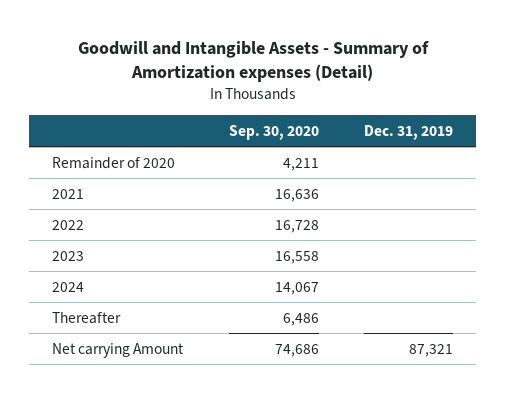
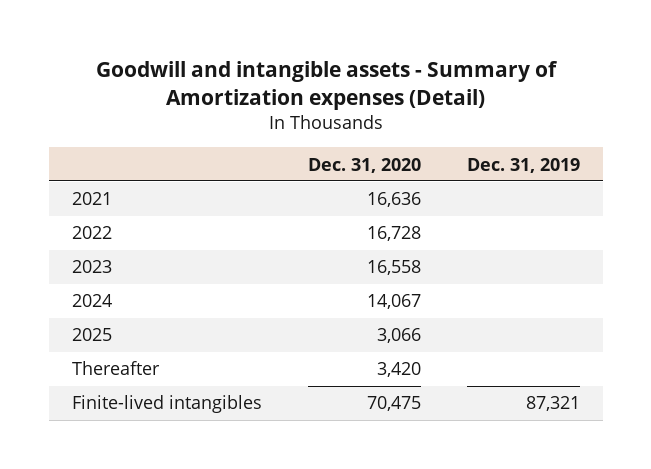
- Goodwill and Intangible Assets - Summary of Amortization expenses (Detail)
+ Goodwill and intangible assets - Summary of Amortization expenses (Detail)
- | Sep. 30, 2020 | Dec. 31, 2019
+ | Dec. 31, 2020 | Dec. 31, 2019
- Remainder of 2020 | 4,211 |
+ 2025 | 3,066 |
- Net carrying Amount | 74,686 | 87,321
+ Finite-lived intangibles | 70,475 | 87,321

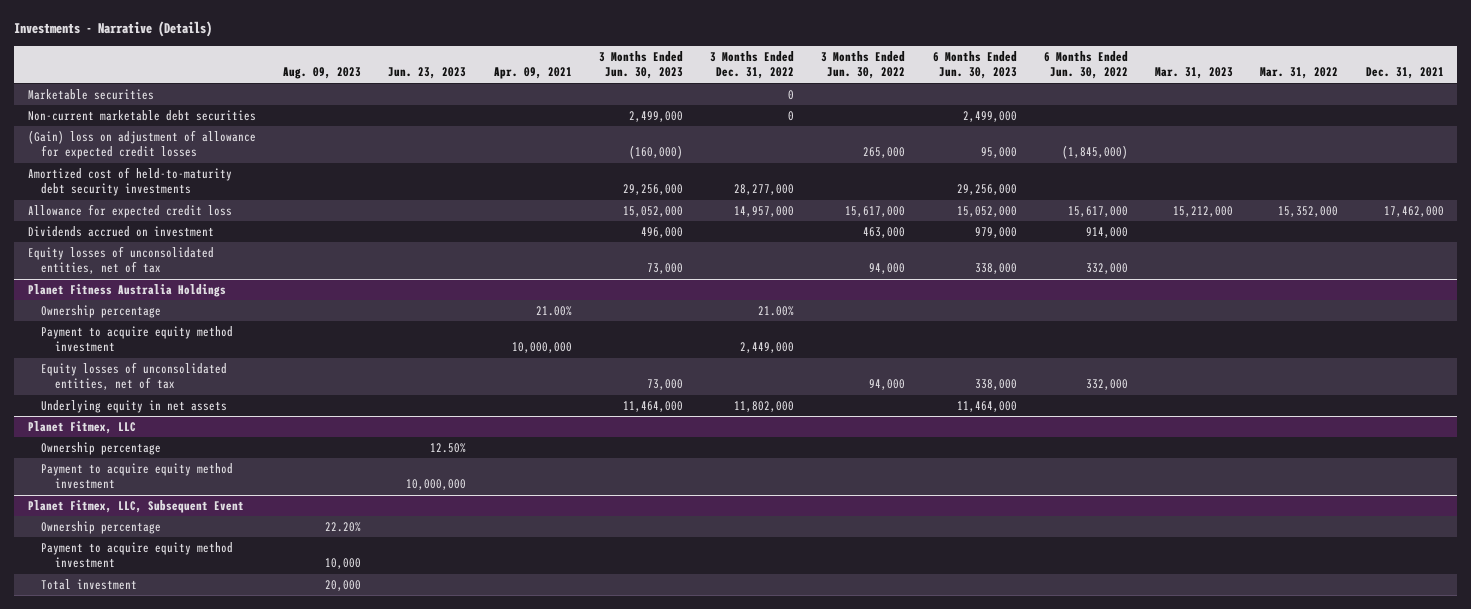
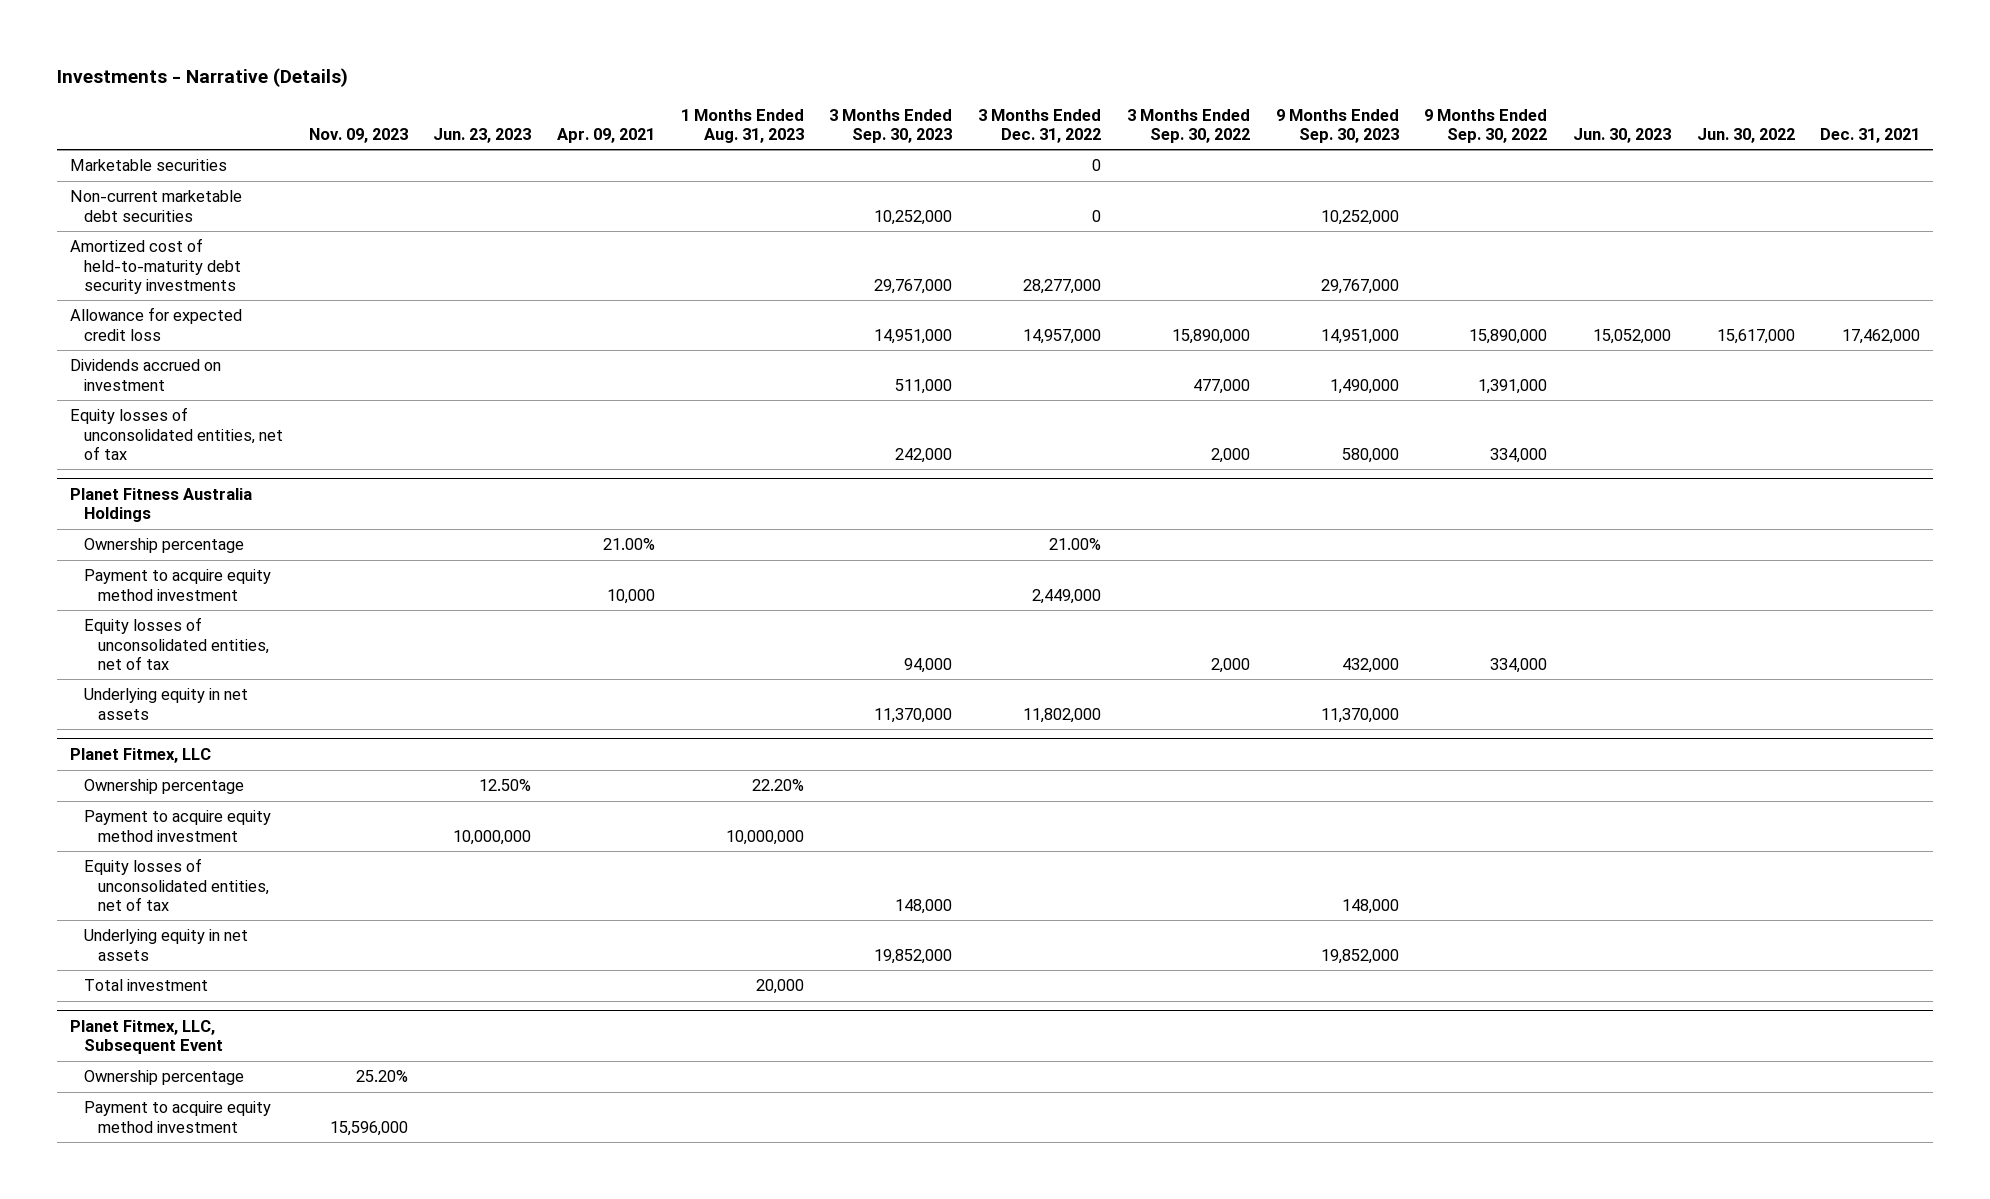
- | Aug. 09, 2023 | Jun. 23, 2023 | Apr. 09, 2021 | 3 Months Ended Jun. 30, 2023 | 3 Months Ended Dec. 31, 2022 | 3 Months Ended Jun. 30, 2022 | 6 Months Ended Jun. 30, 2023 | 6 Months Ended Jun. 30, 2022 | Mar. 31, 2023 | Mar. 31, 2022 | Dec. 31, 2021
+ | Nov. 09, 2023 | Jun. 23, 2023 | Apr. 09, 2021 | 1 Months Ended Aug. 31, 2023 | 3 Months Ended Sep. 30, 2023 | 3 Months Ended Dec. 31, 2022 | 3 Months Ended Sep. 30, 2022 | 9 Months Ended Sep. 30, 2023 | 9 Months Ended Sep. 30, 2022 | Jun. 30, 2023 | Jun. 30, 2022 | Dec. 31, 2021
- (Gain) loss on adjustment of allowance for expected credit losses | | | | (160,000) | | 265,000 | 95,000 | (1,845,000) | | |
@ Planet Fitness Australia Holdings
- Payment to acquire equity method investment | | | 10,000,000 | | 2,449,000 | | | | | |
+ Payment to acquire equity method investment | | | 10,000 | | | 2,449,000 | | | | | |
@ Planet Fitmex, LLC
+ Equity losses of unconsolidated entities, net of tax | | | | | 148,000 | | | 148,000 | | | |
+ Underlying equity in net assets | | | | | 19,852,000 | | | 19,852,000 | | | |
+ Total investment | | | | 20,000 | | | | | | | |
@ Planet Fitmex, LLC, Subsequent Event
- Total investment | 20,000 | | | | | | | | | |

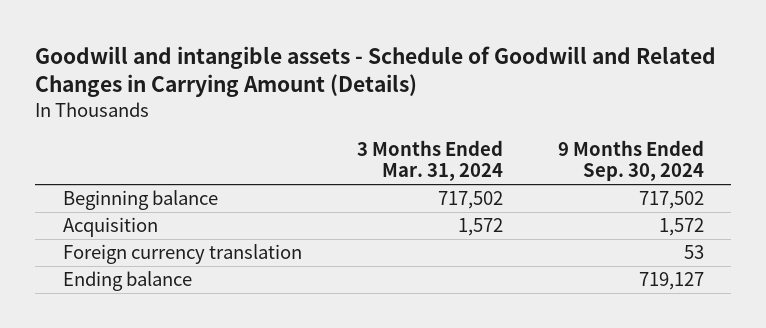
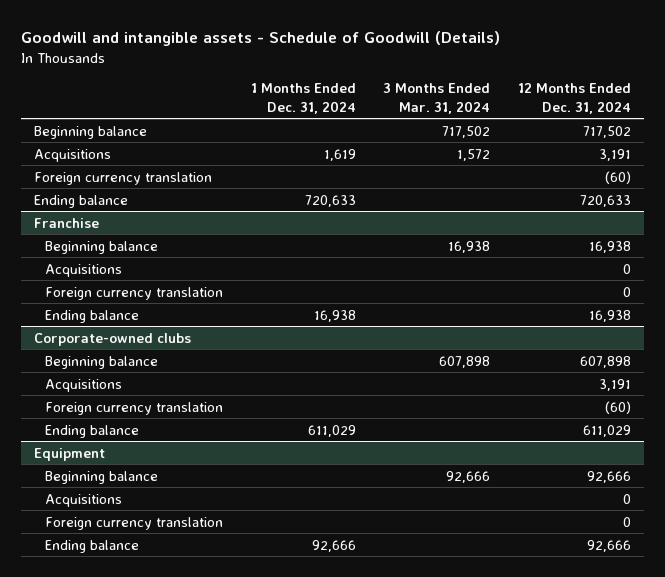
- Goodwill and intangible assets - Schedule of Goodwill and Related Changes in Carrying Amount (Details)
+ Goodwill and intangible assets - Schedule of Goodwill (Details)
- | 3 Months Ended Mar. 31, 2024 | 9 Months Ended Sep. 30, 2024
+ | 1 Months Ended Dec. 31, 2024 | 3 Months Ended Mar. 31, 2024 | 12 Months Ended Dec. 31, 2024
- Acquisition | 1,572 | 1,572
+ Acquisitions | 1,619 | 1,572 | 3,191
+ Franchise
+ Beginning balance | | 16,938 | 16,938
+ Acquisitions | | | 0
+ Foreign currency translation | | | 0
+ Ending balance | 16,938 | | 16,938
+ Corporate-owned clubs
+ Beginning balance | | 607,898 | 607,898
+ Acquisitions | | | 3,191
+ Foreign currency translation | | | (60)
+ Ending balance | 611,029 | | 611,029
+ Equipment
+ Beginning balance | | 92,666 | 92,666
+ Acquisitions | | | 0
+ Foreign currency translation | | | 0
+ Ending balance | 92,666 | | 92,666

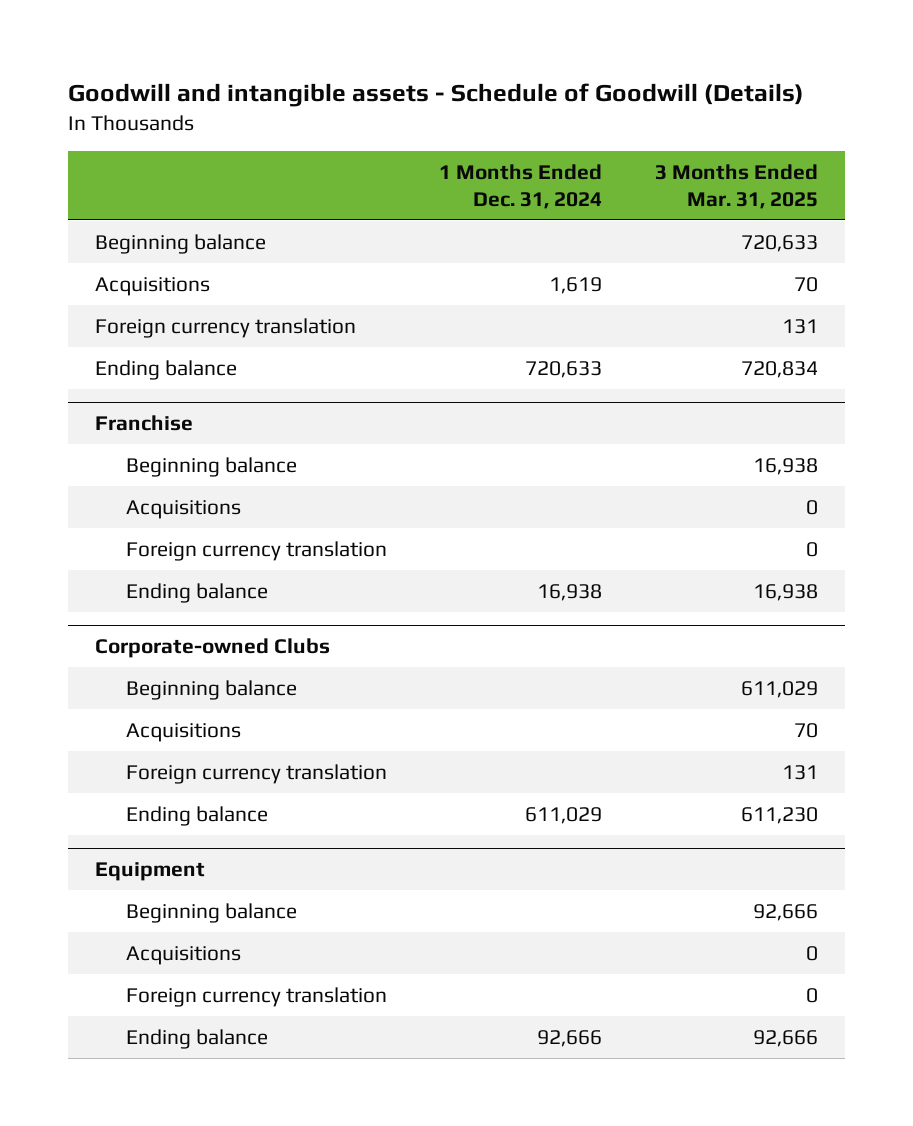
- | 1 Months Ended Dec. 31, 2024 | 3 Months Ended Mar. 31, 2024 | 12 Months Ended Dec. 31, 2024
+ | 1 Months Ended Dec. 31, 2024 | 3 Months Ended Mar. 31, 2025
- Corporate-owned clubs
+ Corporate-owned Clubs

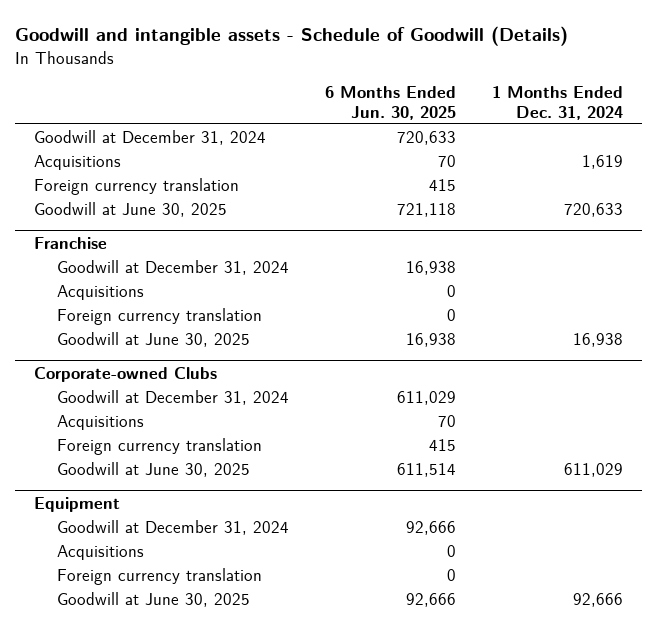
- | 1 Months Ended Dec. 31, 2024 | 3 Months Ended Mar. 31, 2025
+ | 6 Months Ended Jun. 30, 2025 | 1 Months Ended Dec. 31, 2024
- Beginning balance | | 720,633
+ Goodwill at December 31, 2024 | 720,633 |
- Ending balance | 720,633 | 720,834
+ Goodwill at June 30, 2025 | 721,118 | 720,633
@ Franchise
- Beginning balance | | 16,938
+ Goodwill at December 31, 2024 | 16,938 |
- Ending balance | 16,938 | 16,938
+ Goodwill at June 30, 2025 | 16,938 | 16,938
@ Corporate-owned Clubs
- Beginning balance | | 611,029
+ Goodwill at December 31, 2024 | 611,029 |
- Ending balance | 611,029 | 611,230
+ Goodwill at June 30, 2025 | 611,514 | 611,029
@ Equipment
- Beginning balance | | 92,666
+ Goodwill at December 31, 2024 | 92,666 |
- Ending balance | 92,666 | 92,666
+ Goodwill at June 30, 2025 | 92,666 | 92,666

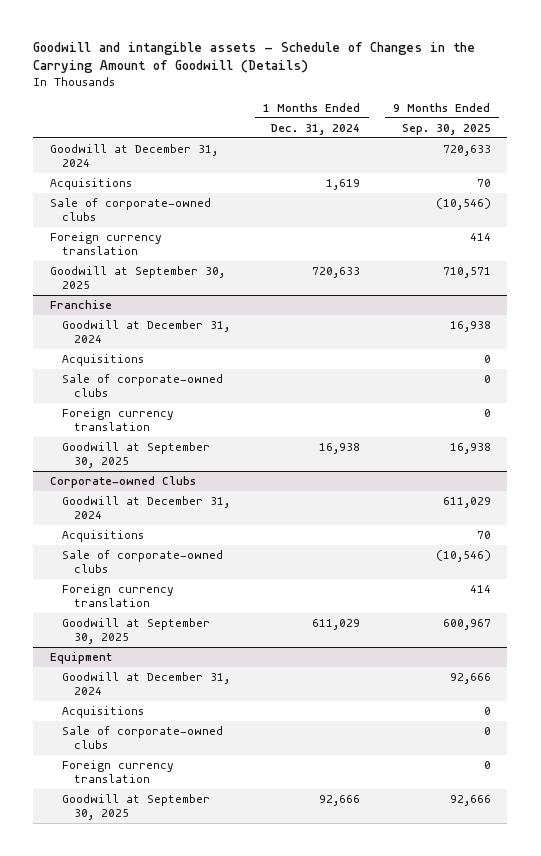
- Goodwill and intangible assets - Schedule of Goodwill (Details)
+ Goodwill and intangible assets - Schedule of Changes in the Carrying Amount of Goodwill (Details)
- | 6 Months Ended Jun. 30, 2025 | 1 Months Ended Dec. 31, 2024
+ | 1 Months Ended Dec. 31, 2024 | 9 Months Ended Sep. 30, 2025
+ Sale of corporate-owned clubs | | (10,546)
- Goodwill at June 30, 2025 | 721,118 | 720,633
+ Goodwill at September 30, 2025 | 720,633 | 710,571
@ Franchise
+ Sale of corporate-owned clubs | | 0
- Goodwill at June 30, 2025 | 16,938 | 16,938
+ Goodwill at September 30, 2025 | 16,938 | 16,938
@ Corporate-owned Clubs
+ Sale of corporate-owned clubs | | (10,546)
- Goodwill at June 30, 2025 | 611,514 | 611,029
+ Goodwill at September 30, 2025 | 611,029 | 600,967
@ Equipment
+ Sale of corporate-owned clubs | | 0
- Goodwill at June 30, 2025 | 92,666 | 92,666
+ Goodwill at September 30, 2025 | 92,666 | 92,666

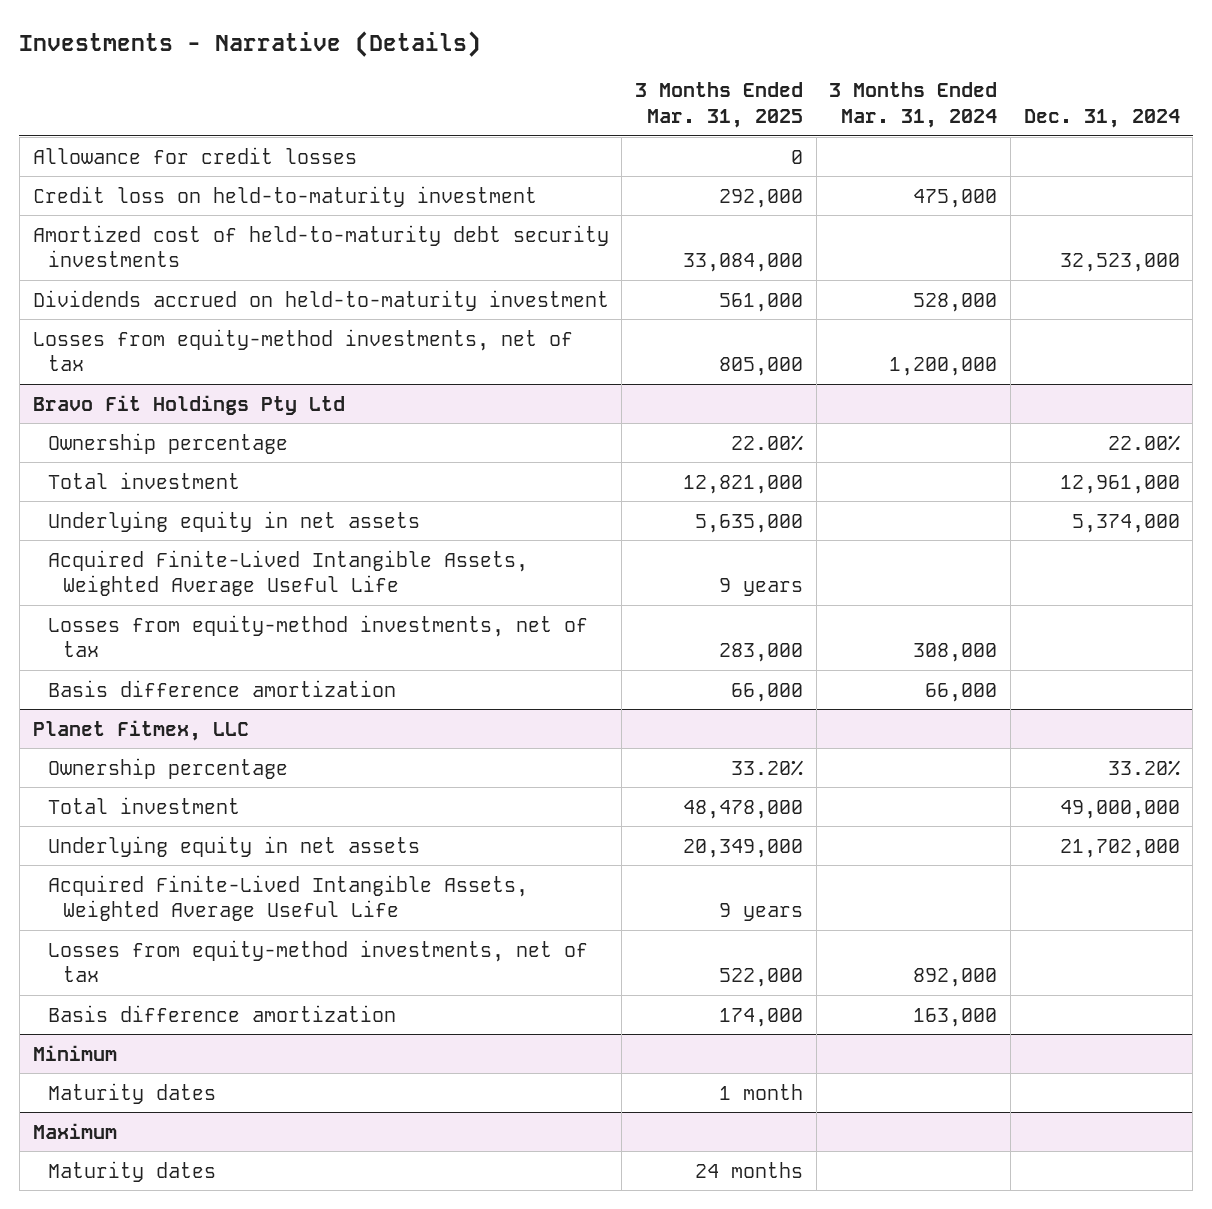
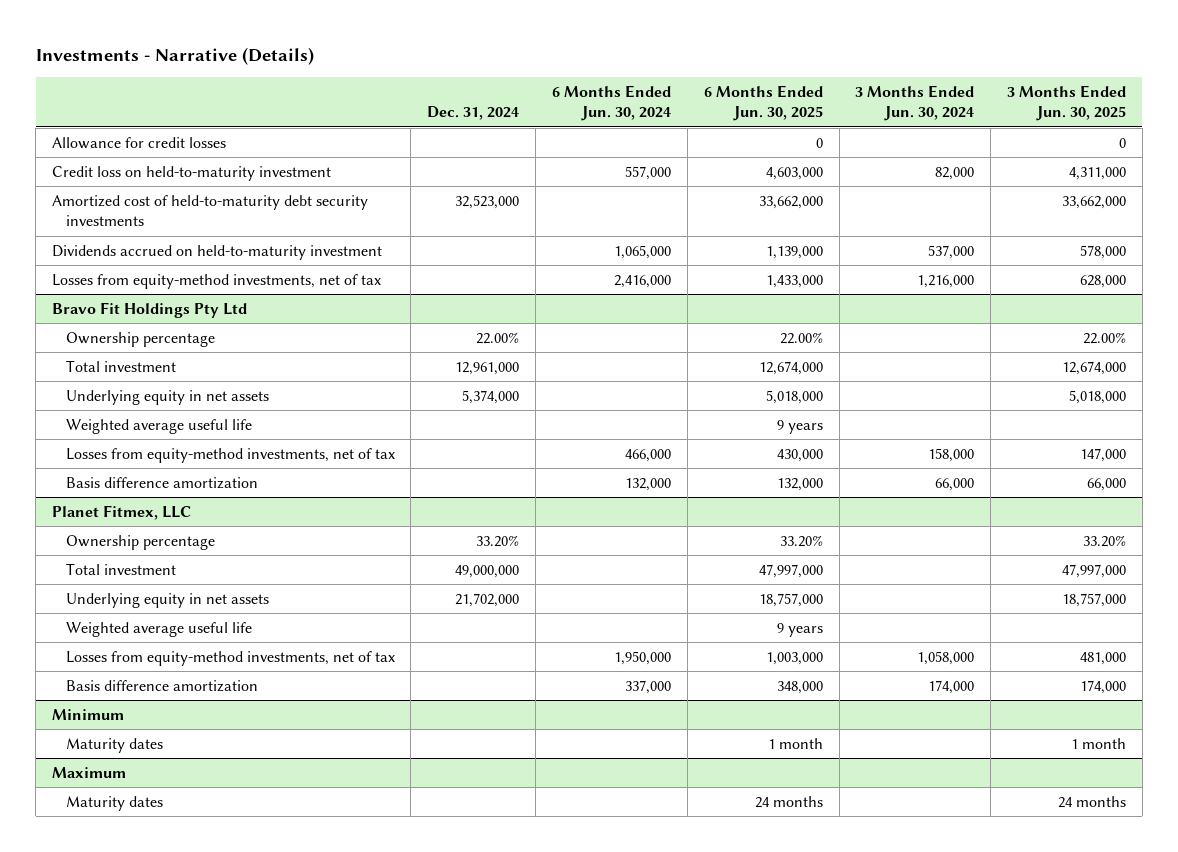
- | 3 Months Ended Mar. 31, 2025 | 3 Months Ended Mar. 31, 2024 | Dec. 31, 2024
+ | Dec. 31, 2024 | 6 Months Ended Jun. 30, 2024 | 6 Months Ended Jun. 30, 2025 | 3 Months Ended Jun. 30, 2024 | 3 Months Ended Jun. 30, 2025
@ Bravo Fit Holdings Pty Ltd
- Acquired Finite-Lived Intangible Assets, Weighted Average Useful Life | 9 years | |
+ Weighted average useful life | | | 9 years | |
@ Planet Fitmex, LLC
- Acquired Finite-Lived Intangible Assets, Weighted Average Useful Life | 9 years | |
+ Weighted average useful life | | | 9 years | |

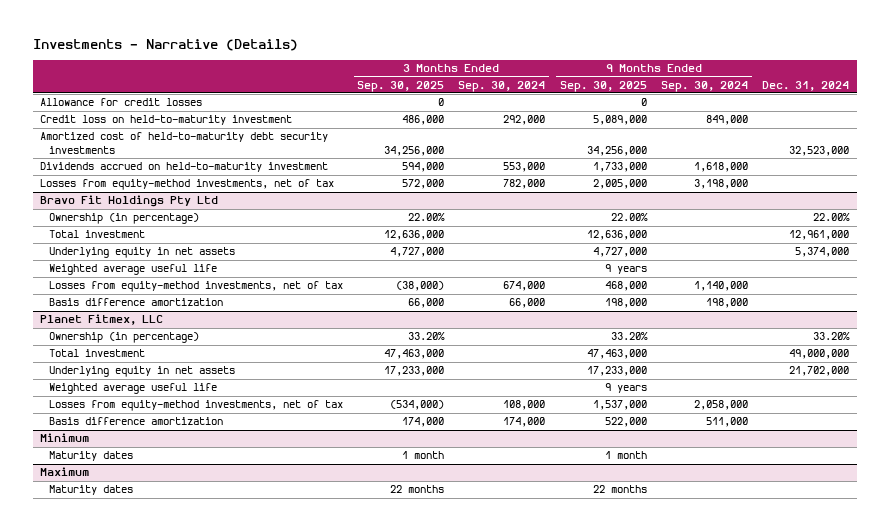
- | Dec. 31, 2024 | 6 Months Ended Jun. 30, 2024 | 6 Months Ended Jun. 30, 2025 | 3 Months Ended Jun. 30, 2024 | 3 Months Ended Jun. 30, 2025
+ | 3 Months Ended Sep. 30, 2025 | 3 Months Ended Sep. 30, 2024 | 9 Months Ended Sep. 30, 2025 | 9 Months Ended Sep. 30, 2024 | Dec. 31, 2024
@ Bravo Fit Holdings Pty Ltd
- Ownership percentage | 22.00% | | 22.00% | | 22.00%
+ Ownership (in percentage) | 22.00% | | 22.00% | | 22.00%
@ Planet Fitmex, LLC
- Ownership percentage | 33.20% | | 33.20% | | 33.20%
+ Ownership (in percentage) | 33.20% | | 33.20% | | 33.20%

